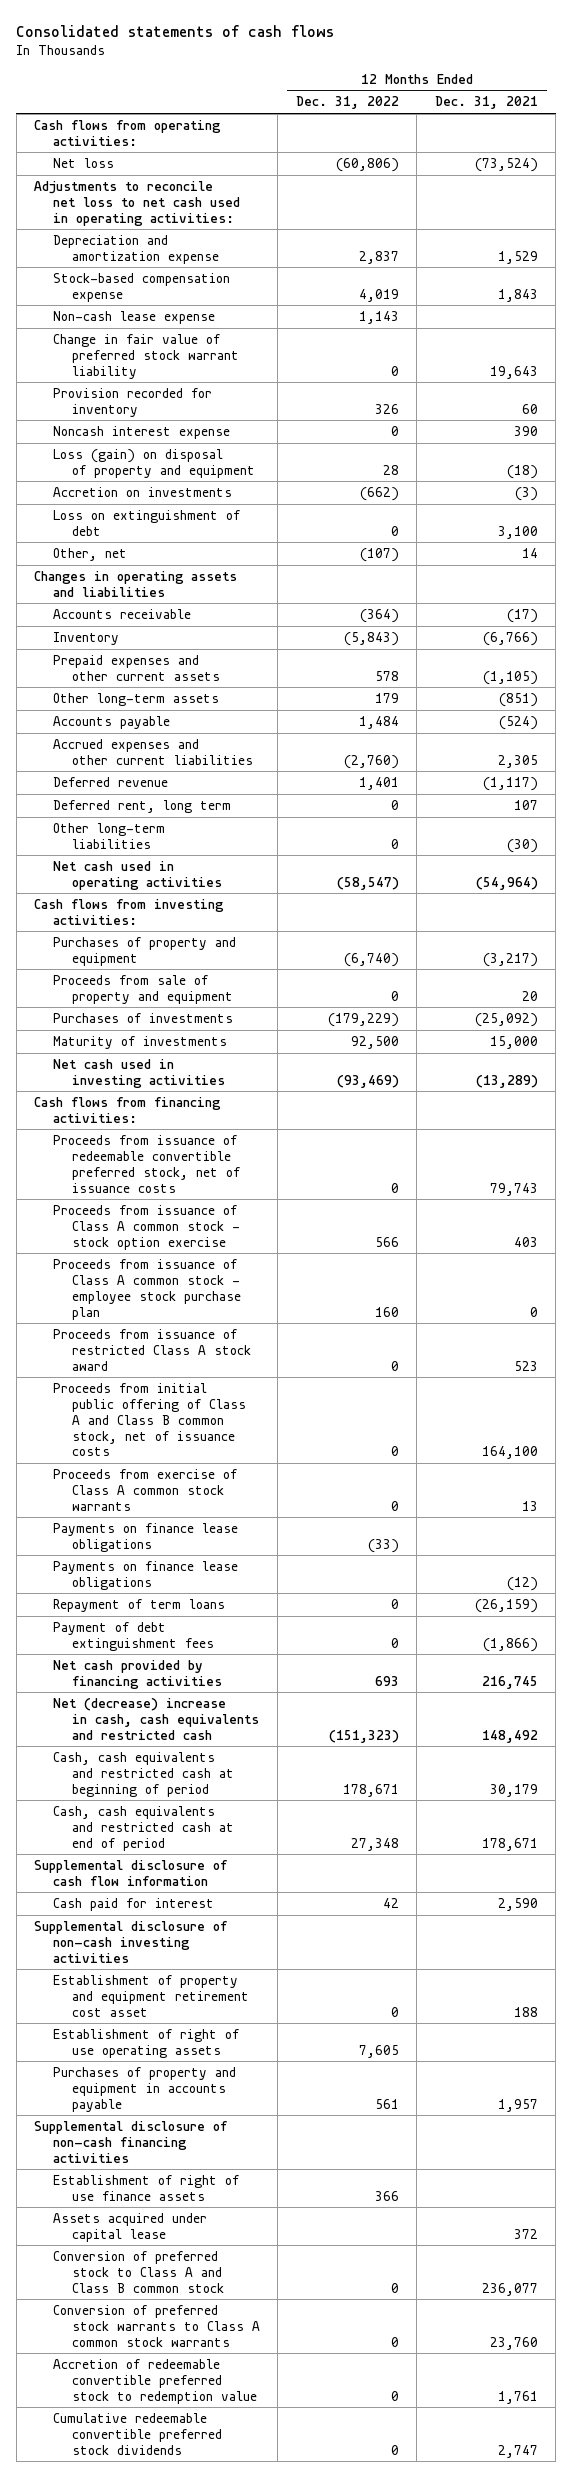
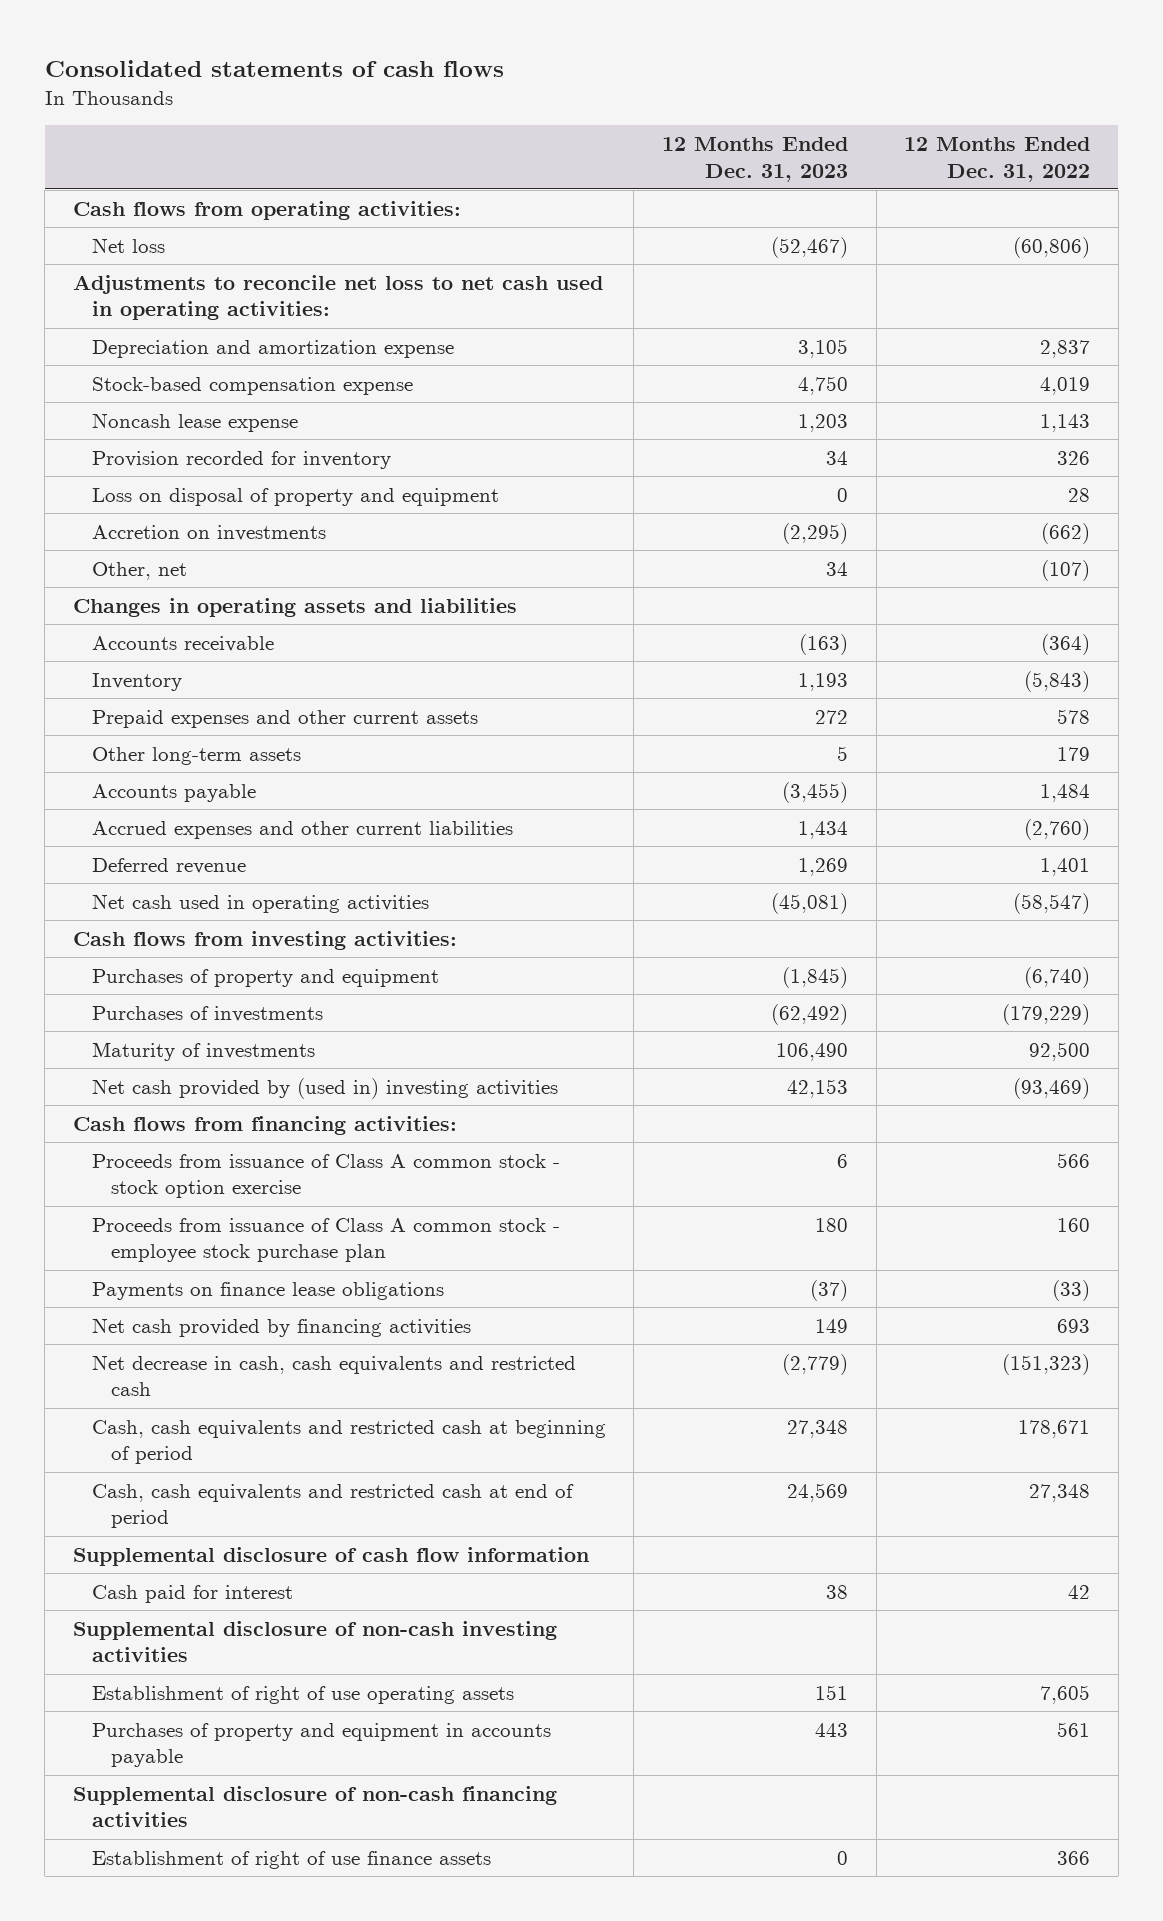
- | 12 Months Ended Dec. 31, 2022 | 12 Months Ended Dec. 31, 2021
+ | 12 Months Ended Dec. 31, 2023 | 12 Months Ended Dec. 31, 2022
- Non-cash lease expense | 1,143 |
- Change in fair value of preferred stock warrant liability | 0 | 19,643
+ Noncash lease expense | 1,203 | 1,143
- Noncash interest expense | 0 | 390
- Loss (gain) on disposal of property and equipment | 28 | (18)
+ Loss on disposal of property and equipment | 0 | 28
- Loss on extinguishment of debt | 0 | 3,100
- Deferred rent, long term | 0 | 107
- Other long-term liabilities | 0 | (30)
- Proceeds from sale of property and equipment | 0 | 20
- Net cash used in investing activities | (93,469) | (13,289)
+ Net cash provided by (used in) investing activities | 42,153 | (93,469)
- Proceeds from issuance of redeemable convertible preferred stock, net of issuance costs | 0 | 79,743
- Proceeds from issuance of restricted Class A stock award | 0 | 523
- Proceeds from initial public offering of Class A and Class B common stock, net of issuance costs | 0 | 164,100
- Proceeds from exercise of Class A common stock warrants | 0 | 13
- Payments on finance lease obligations | | (12)
- Repayment of term loans | 0 | (26,159)
- Payment of debt extinguishment fees | 0 | (1,866)
- Net (decrease) increase in cash, cash equivalents and restricted cash | (151,323) | 148,492
+ Net decrease in cash, cash equivalents and restricted cash | (2,779) | (151,323)
- Establishment of property and equipment retirement cost asset | 0 | 188
- Assets acquired under capital lease | | 372
- Conversion of preferred stock to Class A and Class B common stock | 0 | 236,077
- Conversion of preferred stock warrants to Class A common stock warrants | 0 | 23,760
- Accretion of redeemable convertible preferred stock to redemption value | 0 | 1,761
- Cumulative redeemable convertible preferred stock dividends | 0 | 2,747

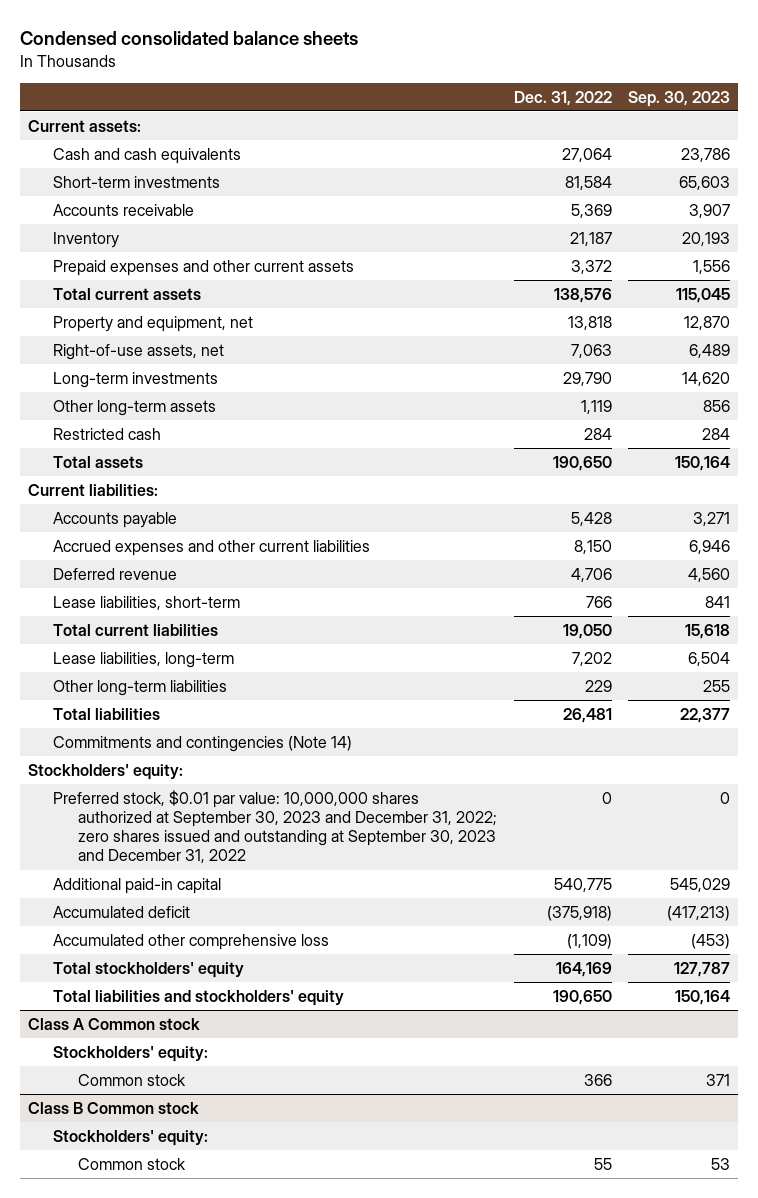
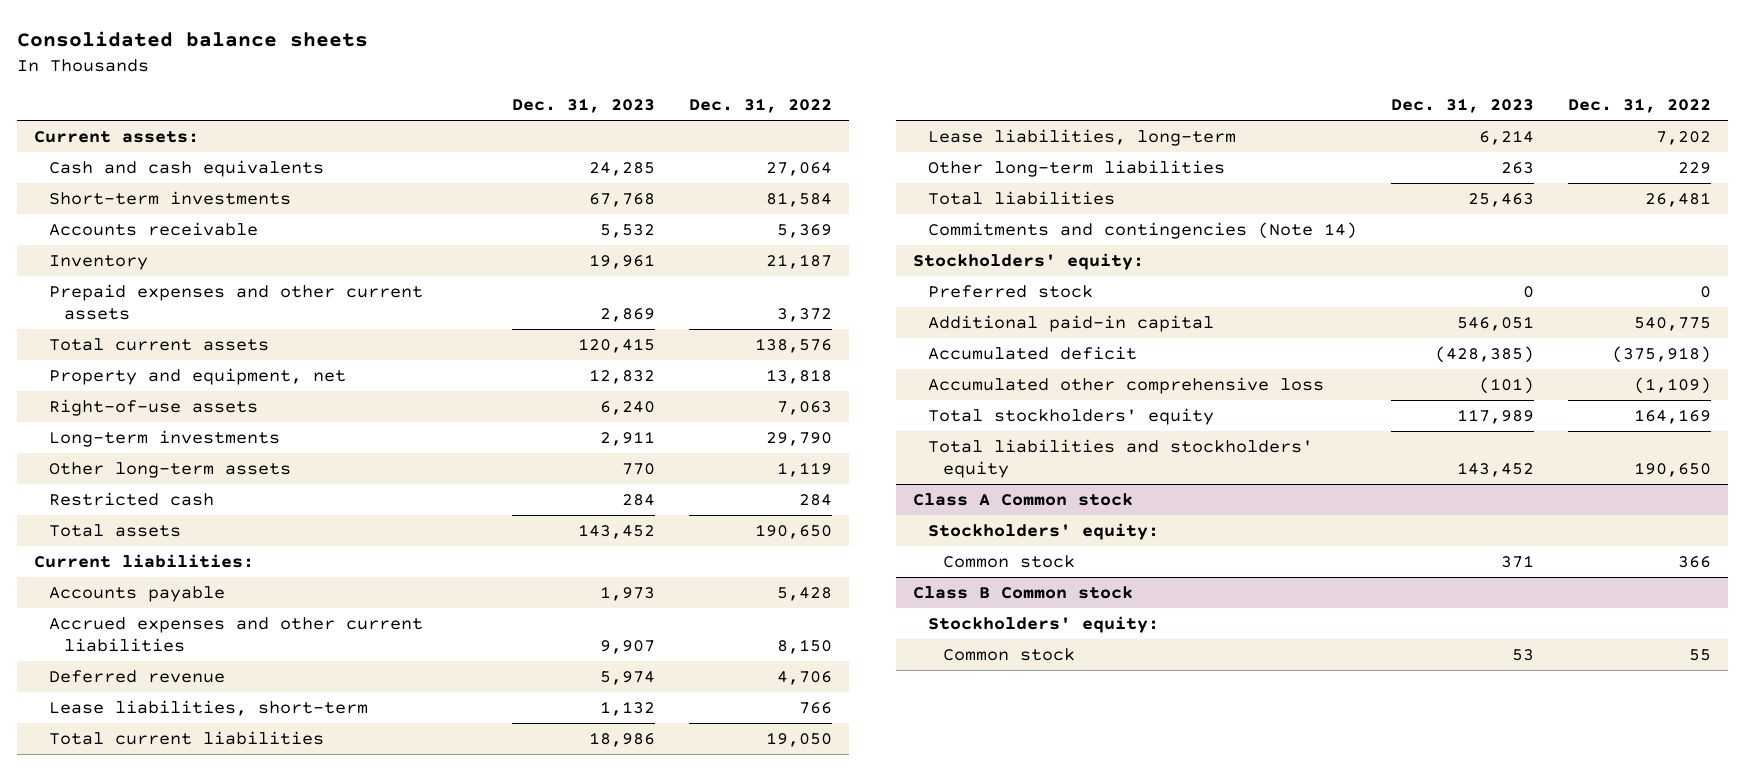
- Condensed consolidated balance sheets
+ Consolidated balance sheets
- | Dec. 31, 2022 | Sep. 30, 2023
+ | Dec. 31, 2023 | Dec. 31, 2022
- Right-of-use assets, net | 7,063 | 6,489
+ Right-of-use assets | 6,240 | 7,063
- Preferred stock, $0.01 par value: 10,000,000 shares authorized at September 30, 2023 and December 31, 2022; zero shares issued and outstanding at September 30, 2023 and December 31, 2022 | 0 | 0
+ Preferred stock | 0 | 0

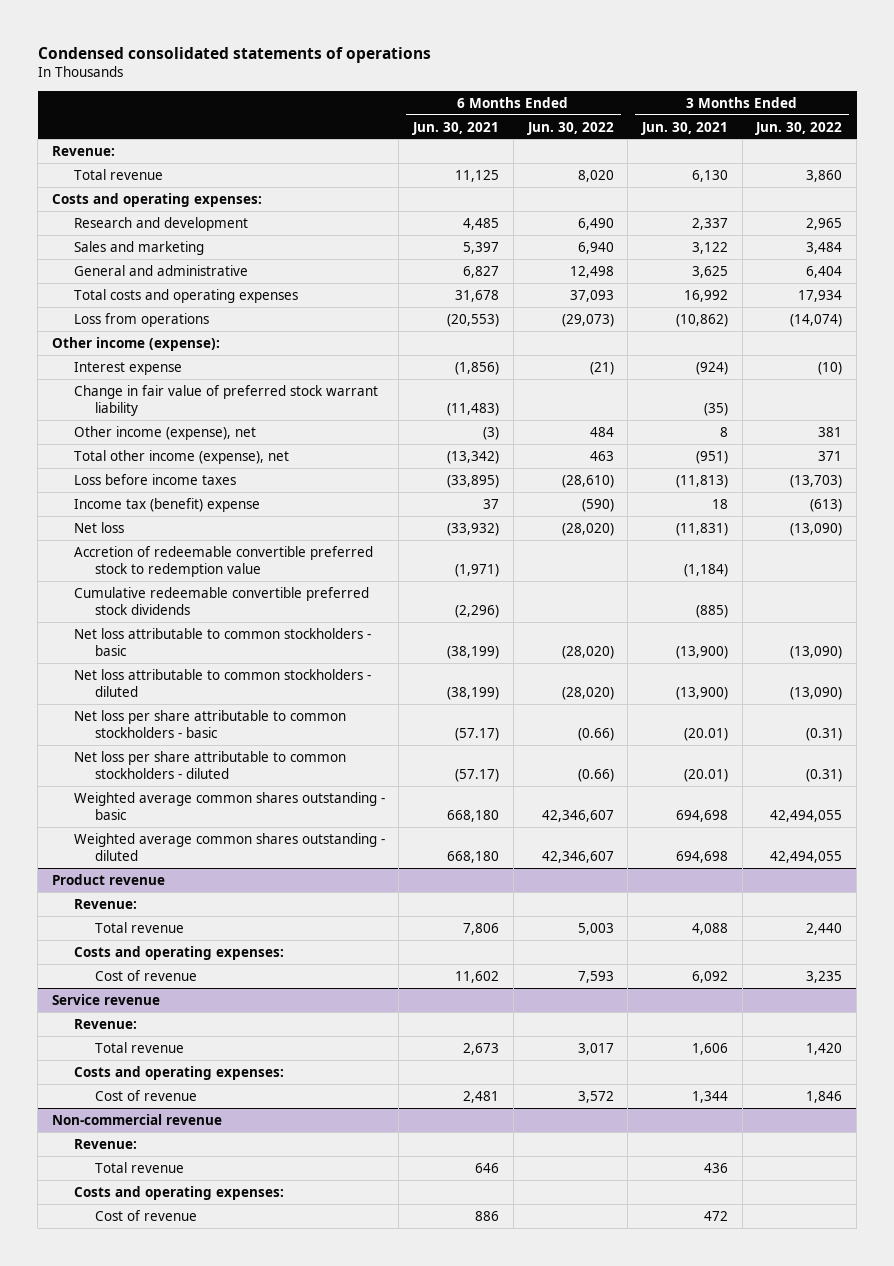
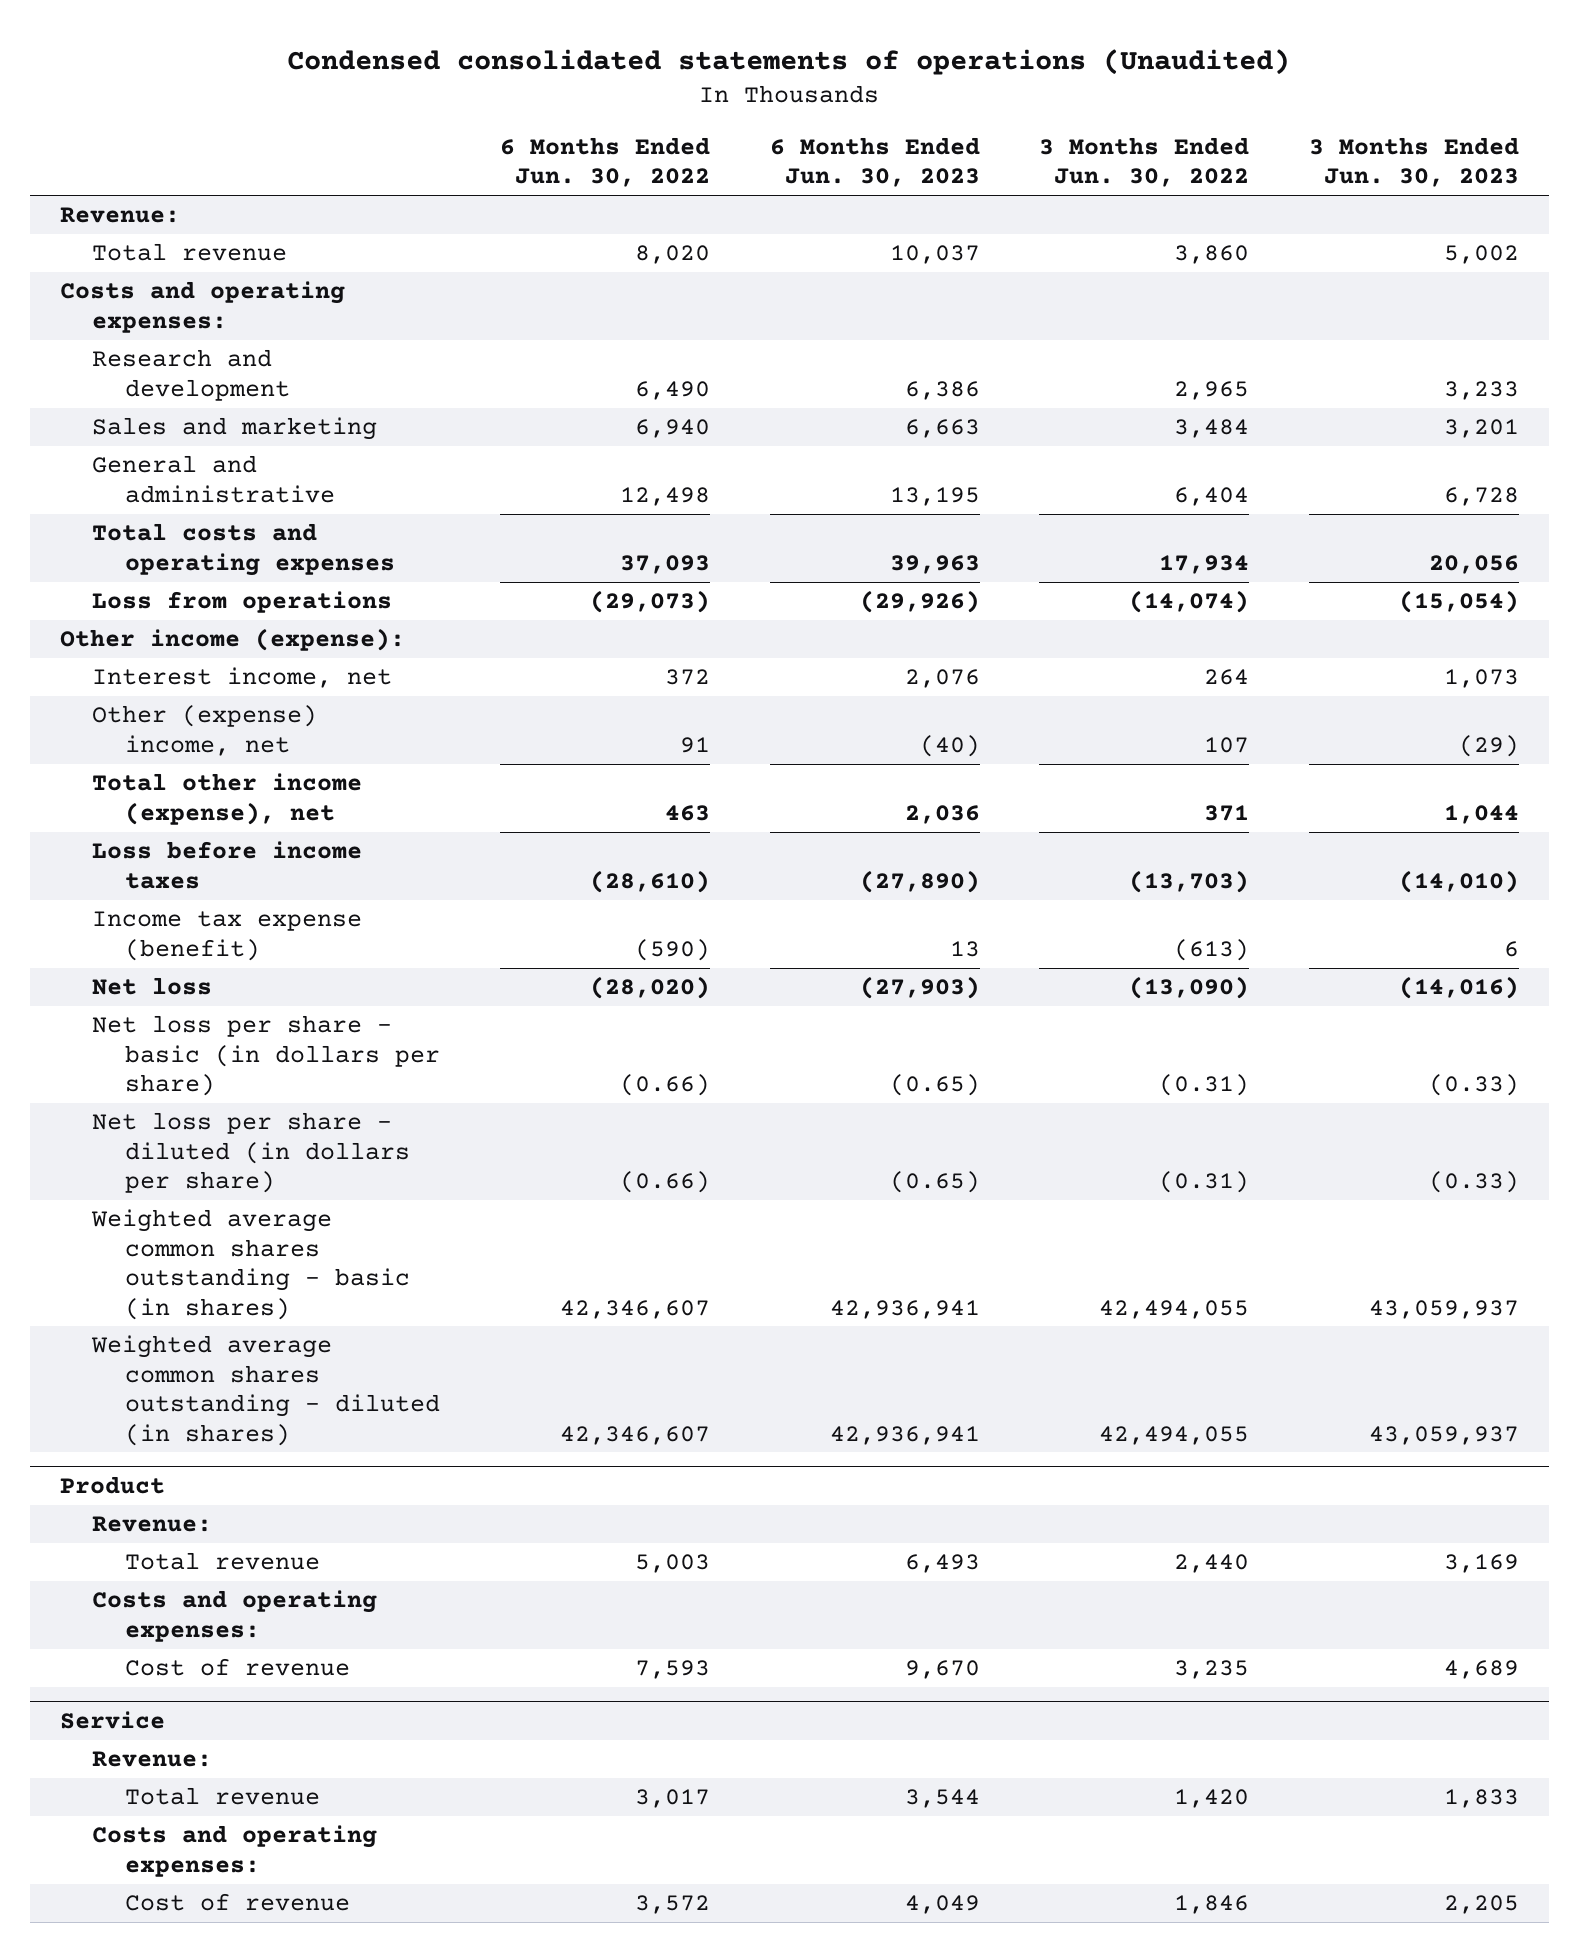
- Condensed consolidated statements of operations
+ Condensed consolidated statements of operations (Unaudited)
- | 6 Months Ended Jun. 30, 2021 | 6 Months Ended Jun. 30, 2022 | 3 Months Ended Jun. 30, 2021 | 3 Months Ended Jun. 30, 2022
+ | 6 Months Ended Jun. 30, 2022 | 6 Months Ended Jun. 30, 2023 | 3 Months Ended Jun. 30, 2022 | 3 Months Ended Jun. 30, 2023
- Interest expense | (1,856) | (21) | (924) | (10)
- Change in fair value of preferred stock warrant liability | (11,483) | | (35) |
- Other income (expense), net | (3) | 484 | 8 | 381
+ Interest income, net | 372 | 2,076 | 264 | 1,073
+ Other (expense) income, net | 91 | (40) | 107 | (29)
- Income tax (benefit) expense | 37 | (590) | 18 | (613)
+ Income tax expense (benefit) | (590) | 13 | (613) | 6
- Accretion of redeemable convertible preferred stock to redemption value | (1,971) | | (1,184) |
- Cumulative redeemable convertible preferred stock dividends | (2,296) | | (885) |
- Net loss attributable to common stockholders - basic | (38,199) | (28,020) | (13,900) | (13,090)
- Net loss attributable to common stockholders - diluted | (38,199) | (28,020) | (13,900) | (13,090)
- Net loss per share attributable to common stockholders - basic | (57.17) | (0.66) | (20.01) | (0.31)
- Net loss per share attributable to common stockholders - diluted | (57.17) | (0.66) | (20.01) | (0.31)
- Weighted average common shares outstanding - basic | 668,180 | 42,346,607 | 694,698 | 42,494,055
- Weighted average common shares outstanding - diluted | 668,180 | 42,346,607 | 694,698 | 42,494,055
- Product revenue
+ Net loss per share - basic (in dollars per share) | (0.66) | (0.65) | (0.31) | (0.33)
+ Net loss per share - diluted (in dollars per share) | (0.66) | (0.65) | (0.31) | (0.33)
+ Weighted average common shares outstanding - basic (in shares) | 42,346,607 | 42,936,941 | 42,494,055 | 43,059,937
+ Weighted average common shares outstanding - diluted (in shares) | 42,346,607 | 42,936,941 | 42,494,055 | 43,059,937
+ Product
- Service revenue
+ Service
- Non-commercial revenue
- Revenue:
- Total revenue | 646 | | 436 |
- Costs and operating expenses:
- Cost of revenue | 886 | | 472 |

